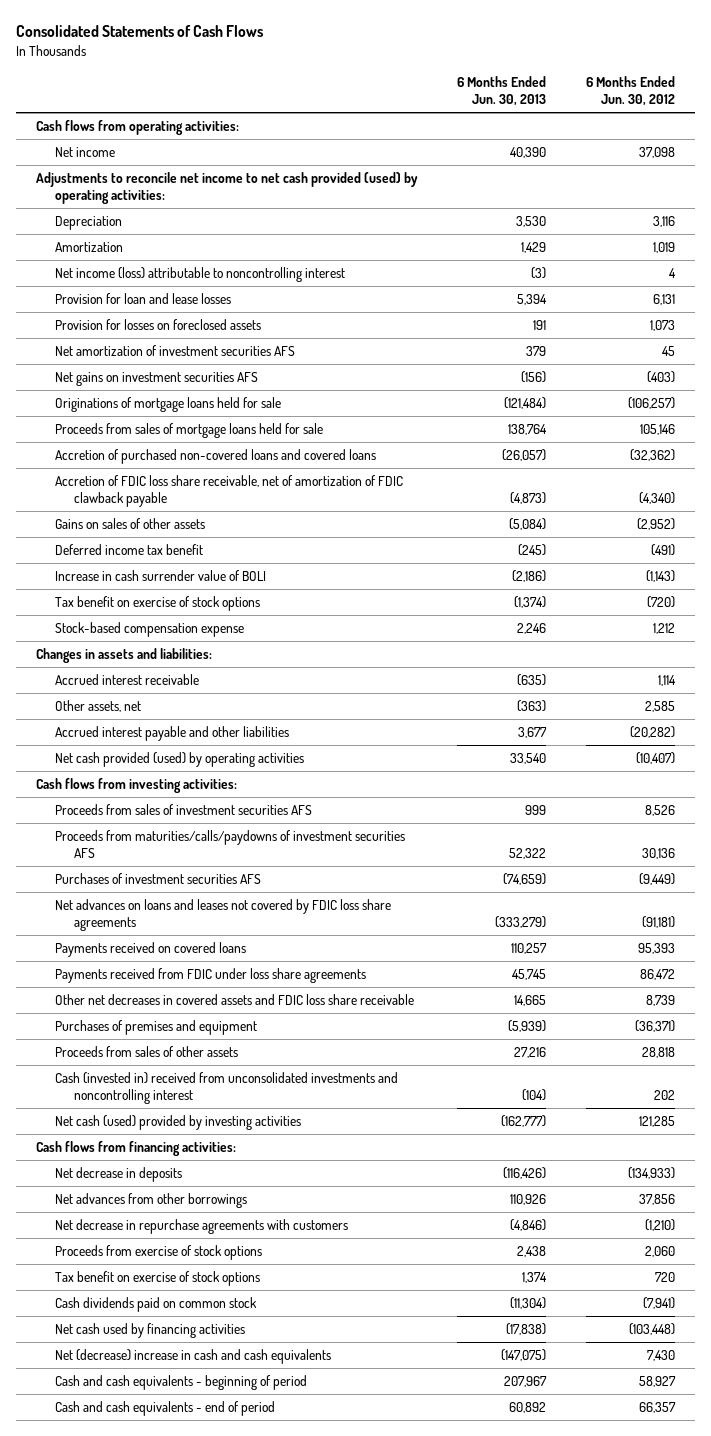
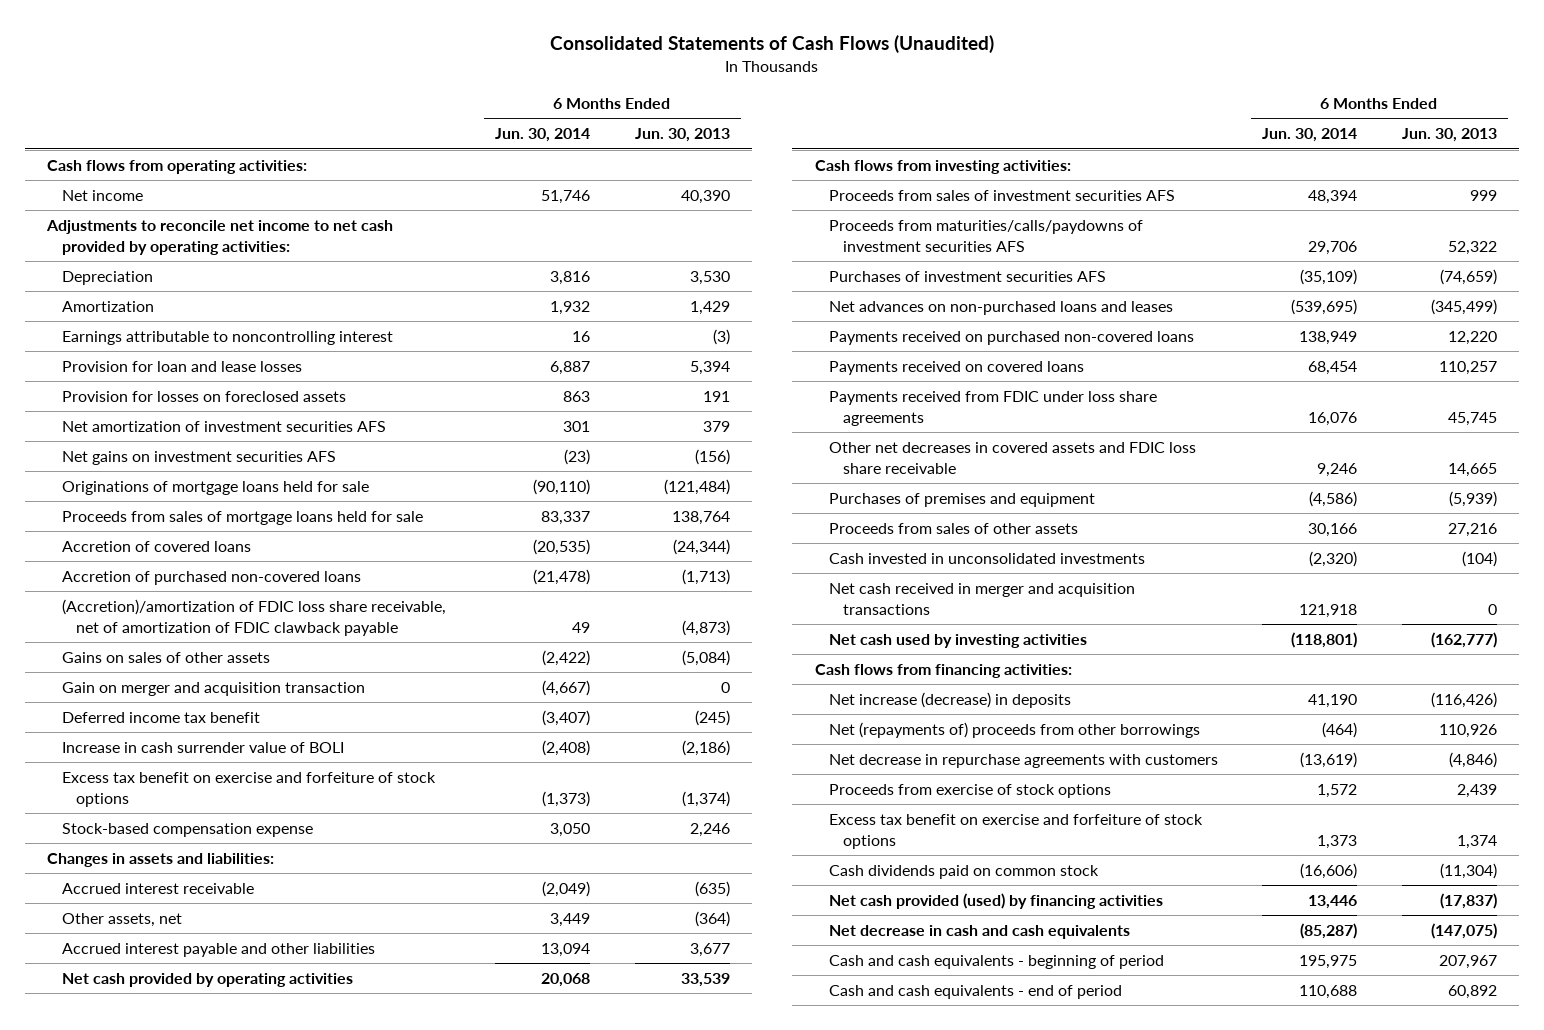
- Consolidated Statements of Cash Flows
+ Consolidated Statements of Cash Flows (Unaudited)
- | 6 Months Ended Jun. 30, 2013 | 6 Months Ended Jun. 30, 2012
+ | 6 Months Ended Jun. 30, 2014 | 6 Months Ended Jun. 30, 2013
- Adjustments to reconcile net income to net cash provided (used) by operating activities:
+ Adjustments to reconcile net income to net cash provided by operating activities:
- Net income (loss) attributable to noncontrolling interest | (3) | 4
+ Earnings attributable to noncontrolling interest | 16 | (3)
- Accretion of purchased non-covered loans and covered loans | (26,057) | (32,362)
- Accretion of FDIC loss share receivable, net of amortization of FDIC clawback payable | (4,873) | (4,340)
+ Accretion of covered loans | (20,535) | (24,344)
+ Accretion of purchased non-covered loans | (21,478) | (1,713)
+ (Accretion)/amortization of FDIC loss share receivable, net of amortization of FDIC clawback payable | 49 | (4,873)
+ Gain on merger and acquisition transaction | (4,667) | 0
- Tax benefit on exercise of stock options | (1,374) | (720)
+ Excess tax benefit on exercise and forfeiture of stock options | (1,373) | (1,374)
- Other assets, net | (363) | 2,585
+ Other assets, net | 3,449 | (364)
- Net cash provided (used) by operating activities | 33,540 | (10,407)
+ Net cash provided by operating activities | 20,068 | 33,539
- Net advances on loans and leases not covered by FDIC loss share agreements | (333,279) | (91,181)
+ Net advances on non-purchased loans and leases | (539,695) | (345,499)
+ Payments received on purchased non-covered loans | 138,949 | 12,220
- Cash (invested in) received from unconsolidated investments and noncontrolling interest | (104) | 202
- Net cash (used) provided by investing activities | (162,777) | 121,285
+ Cash invested in unconsolidated investments | (2,320) | (104)
+ Net cash received in merger and acquisition transactions | 121,918 | 0
+ Net cash used by investing activities | (118,801) | (162,777)
- Net decrease in deposits | (116,426) | (134,933)
- Net advances from other borrowings | 110,926 | 37,856
+ Net increase (decrease) in deposits | 41,190 | (116,426)
+ Net (repayments of) proceeds from other borrowings | (464) | 110,926
- Proceeds from exercise of stock options | 2,438 | 2,060
- Tax benefit on exercise of stock options | 1,374 | 720
+ Proceeds from exercise of stock options | 1,572 | 2,439
+ Excess tax benefit on exercise and forfeiture of stock options | 1,373 | 1,374
- Net cash used by financing activities | (17,838) | (103,448)
- Net (decrease) increase in cash and cash equivalents | (147,075) | 7,430
+ Net cash provided (used) by financing activities | 13,446 | (17,837)
+ Net decrease in cash and cash equivalents | (85,287) | (147,075)

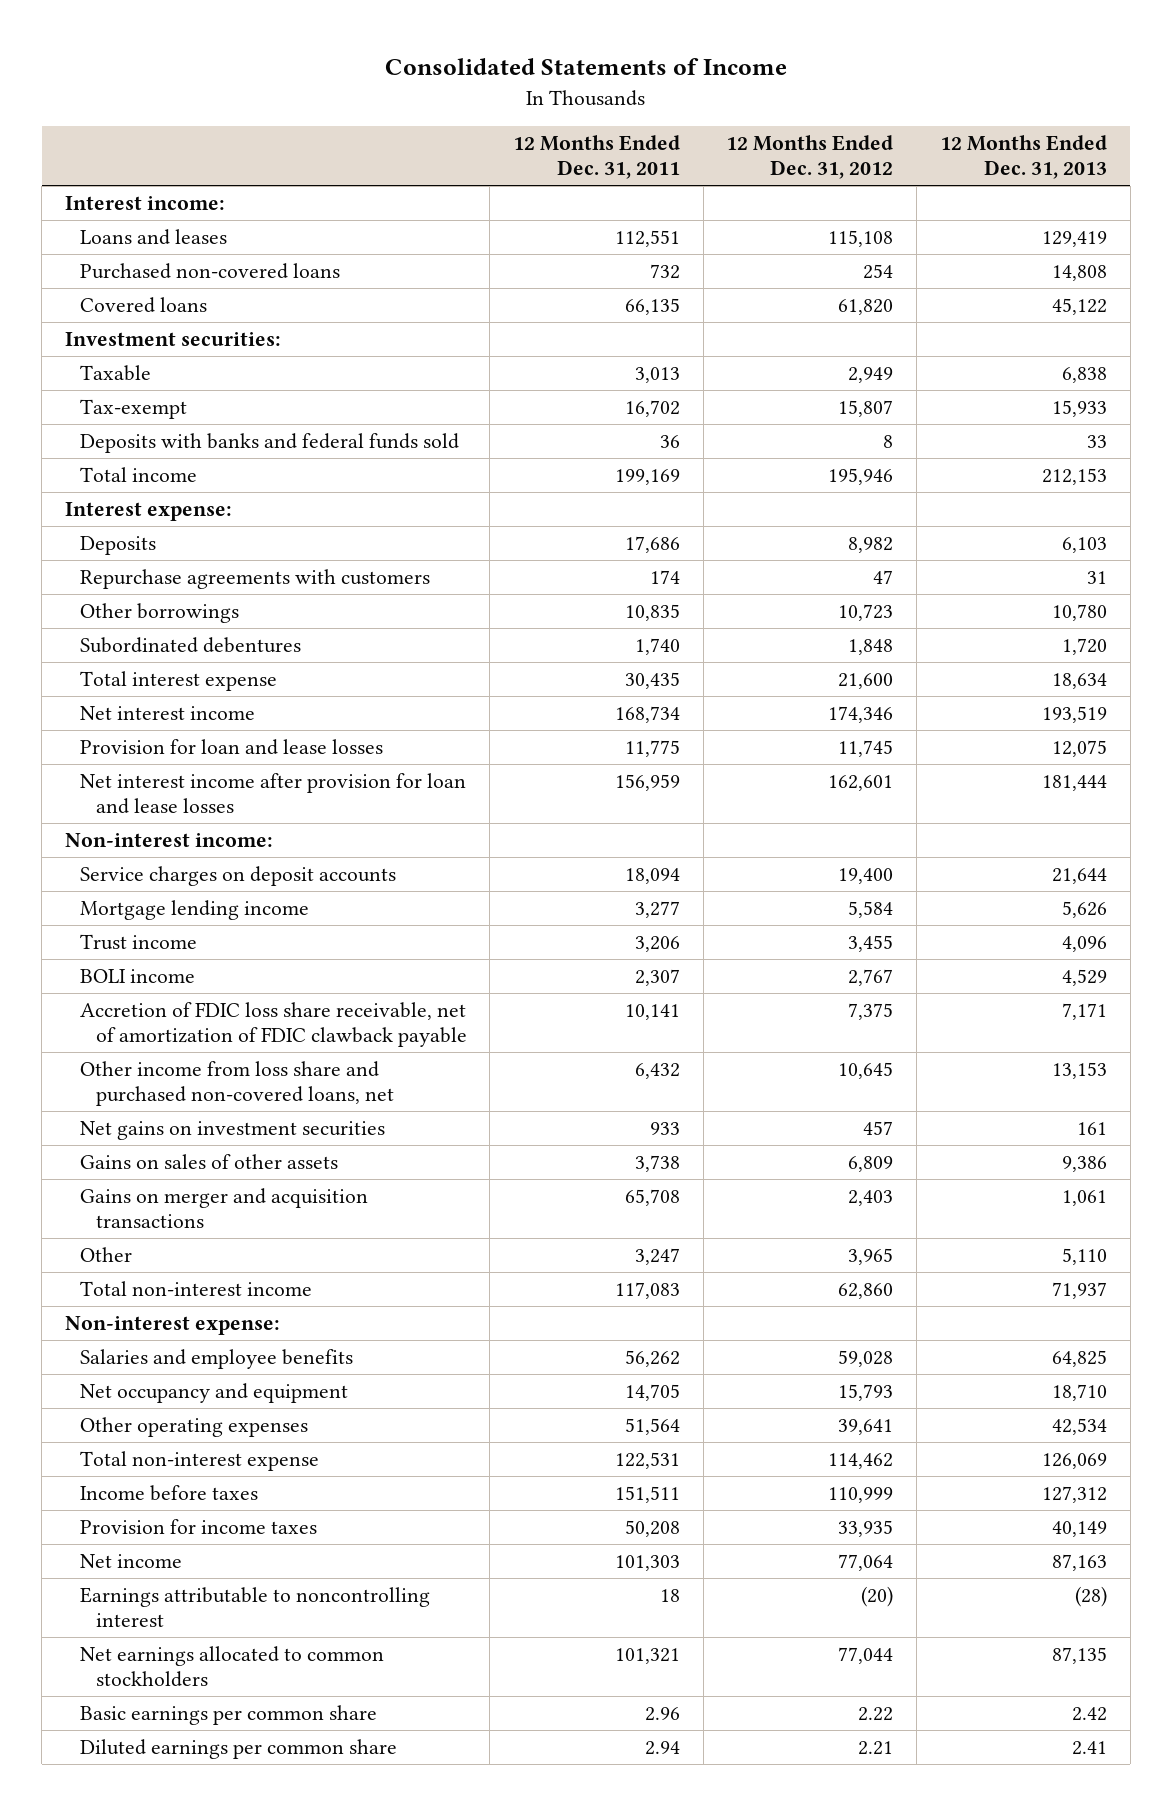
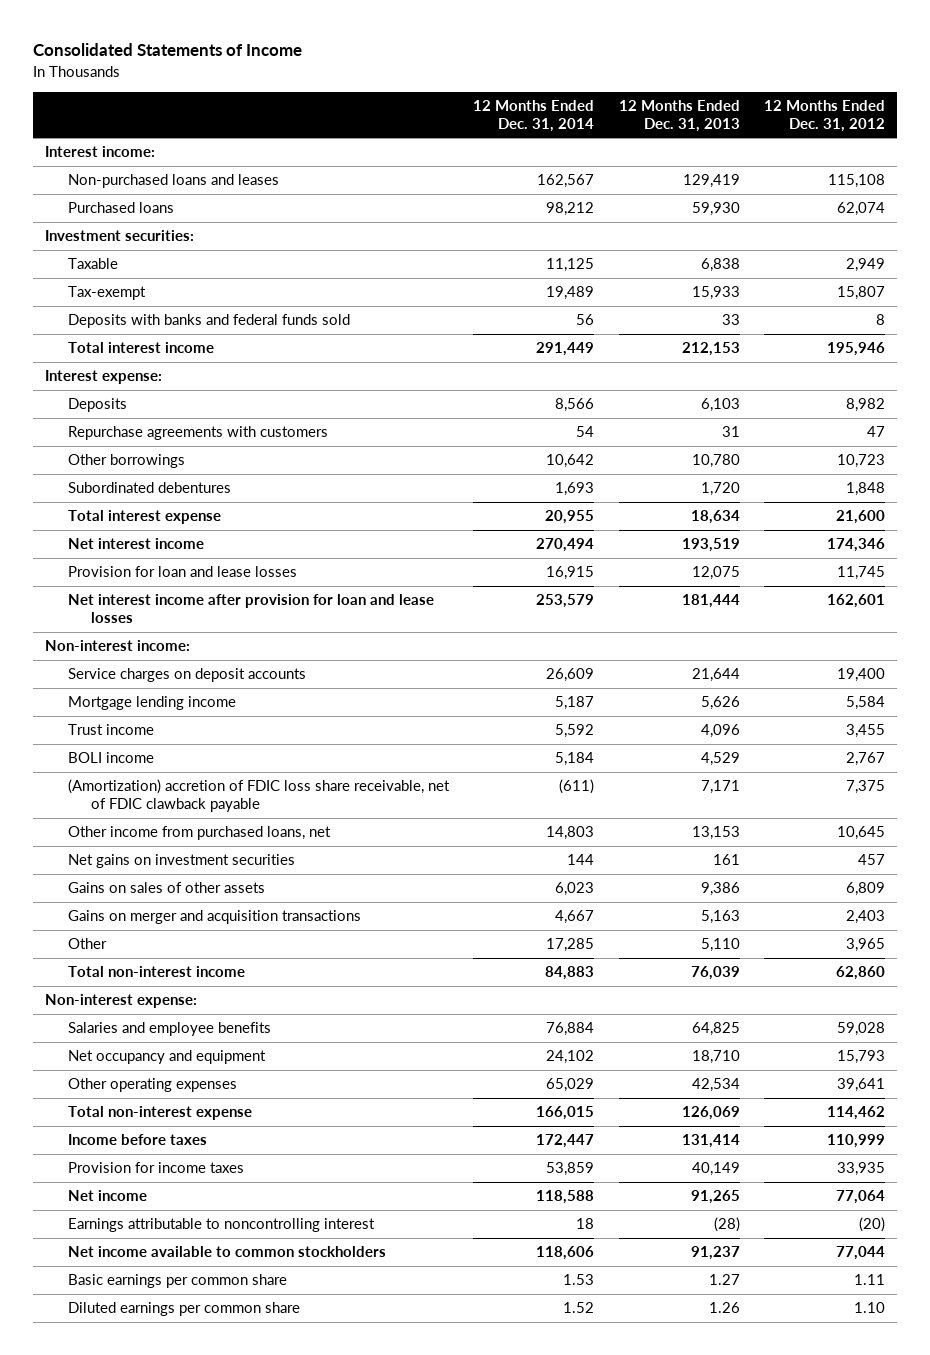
- | 12 Months Ended Dec. 31, 2011 | 12 Months Ended Dec. 31, 2012 | 12 Months Ended Dec. 31, 2013
+ | 12 Months Ended Dec. 31, 2014 | 12 Months Ended Dec. 31, 2013 | 12 Months Ended Dec. 31, 2012
- Loans and leases | 112,551 | 115,108 | 129,419
- Purchased non-covered loans | 732 | 254 | 14,808
- Covered loans | 66,135 | 61,820 | 45,122
+ Non-purchased loans and leases | 162,567 | 129,419 | 115,108
+ Purchased loans | 98,212 | 59,930 | 62,074
- Total income | 199,169 | 195,946 | 212,153
+ Total interest income | 291,449 | 212,153 | 195,946
- Accretion of FDIC loss share receivable, net of amortization of FDIC clawback payable | 10,141 | 7,375 | 7,171
- Other income from loss share and purchased non-covered loans, net | 6,432 | 10,645 | 13,153
+ (Amortization) accretion of FDIC loss share receivable, net of FDIC clawback payable | (611) | 7,171 | 7,375
+ Other income from purchased loans, net | 14,803 | 13,153 | 10,645
- Gains on merger and acquisition transactions | 65,708 | 2,403 | 1,061
+ Gains on merger and acquisition transactions | 4,667 | 5,163 | 2,403
- Total non-interest income | 117,083 | 62,860 | 71,937
+ Total non-interest income | 84,883 | 76,039 | 62,860
- Income before taxes | 151,511 | 110,999 | 127,312
+ Income before taxes | 172,447 | 131,414 | 110,999
- Net income | 101,303 | 77,064 | 87,163
+ Net income | 118,588 | 91,265 | 77,064
- Net earnings allocated to common stockholders | 101,321 | 77,044 | 87,135
- Basic earnings per common share | 2.96 | 2.22 | 2.42
- Diluted earnings per common share | 2.94 | 2.21 | 2.41
+ Net income available to common stockholders | 118,606 | 91,237 | 77,044
+ Basic earnings per common share | 1.53 | 1.27 | 1.11
+ Diluted earnings per common share | 1.52 | 1.26 | 1.10

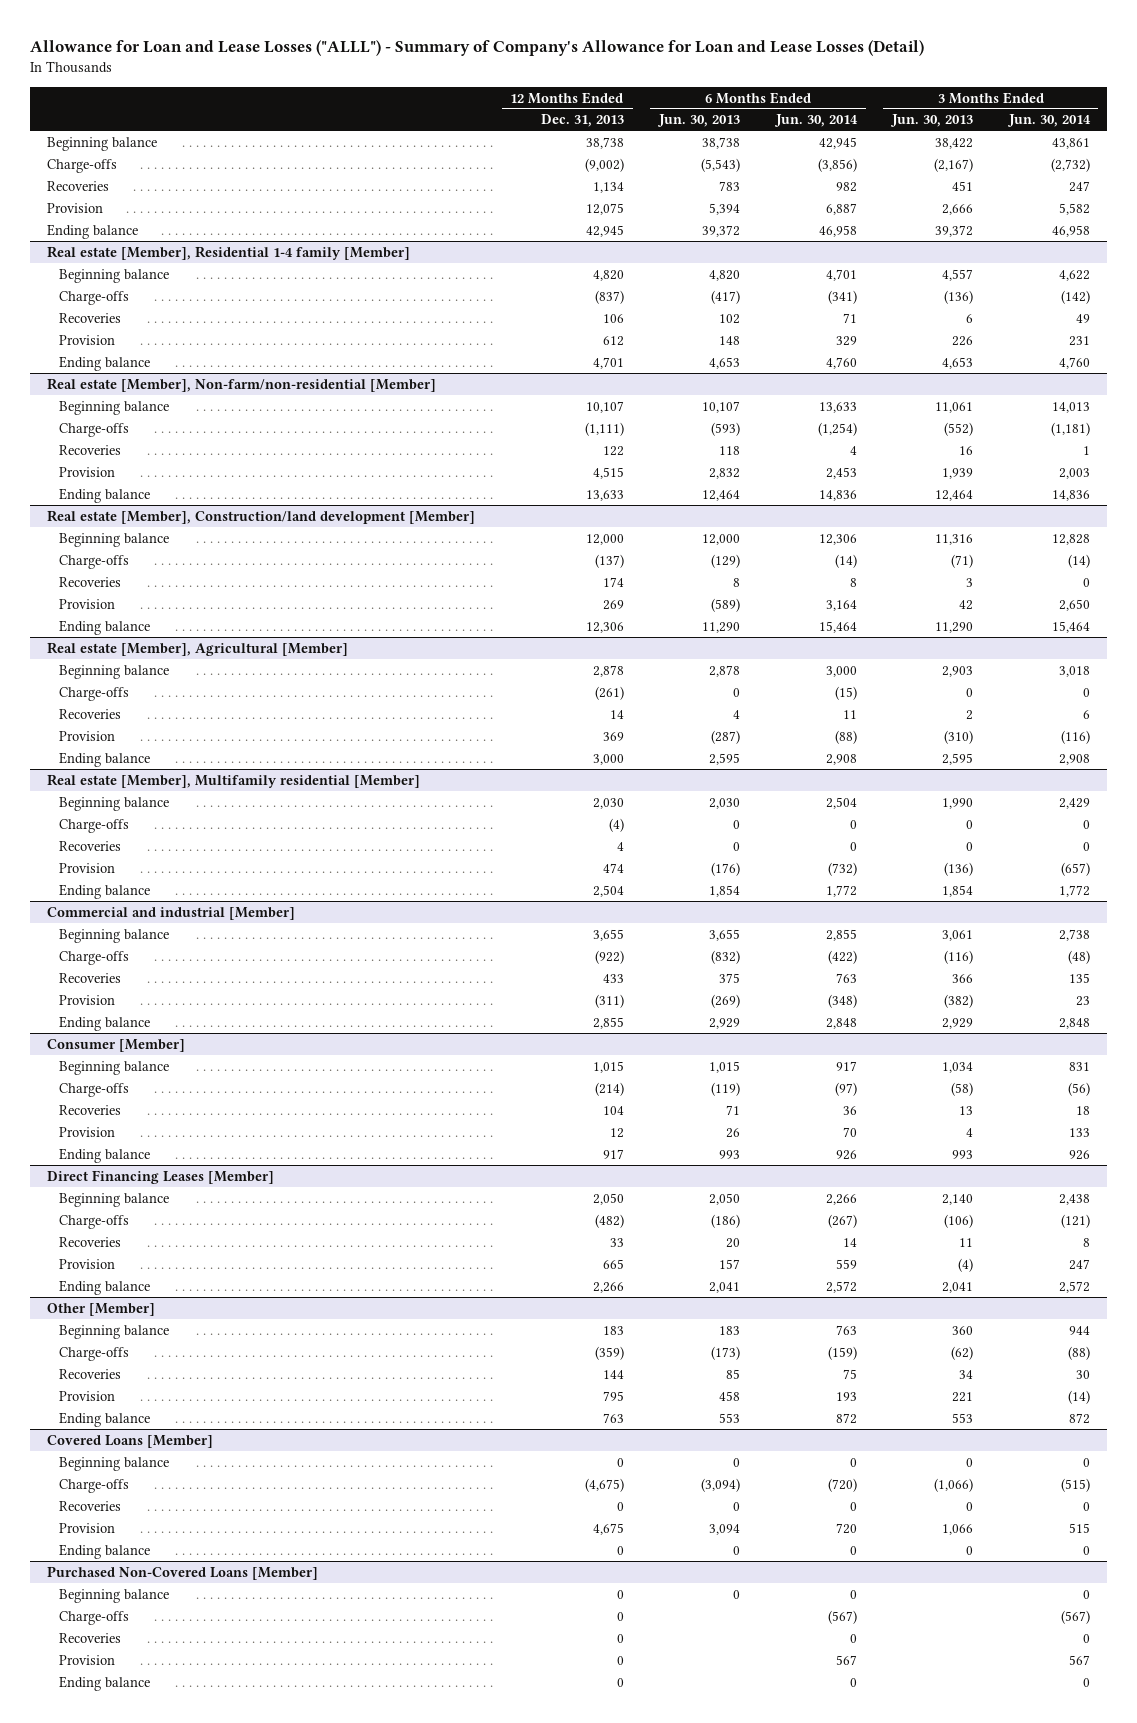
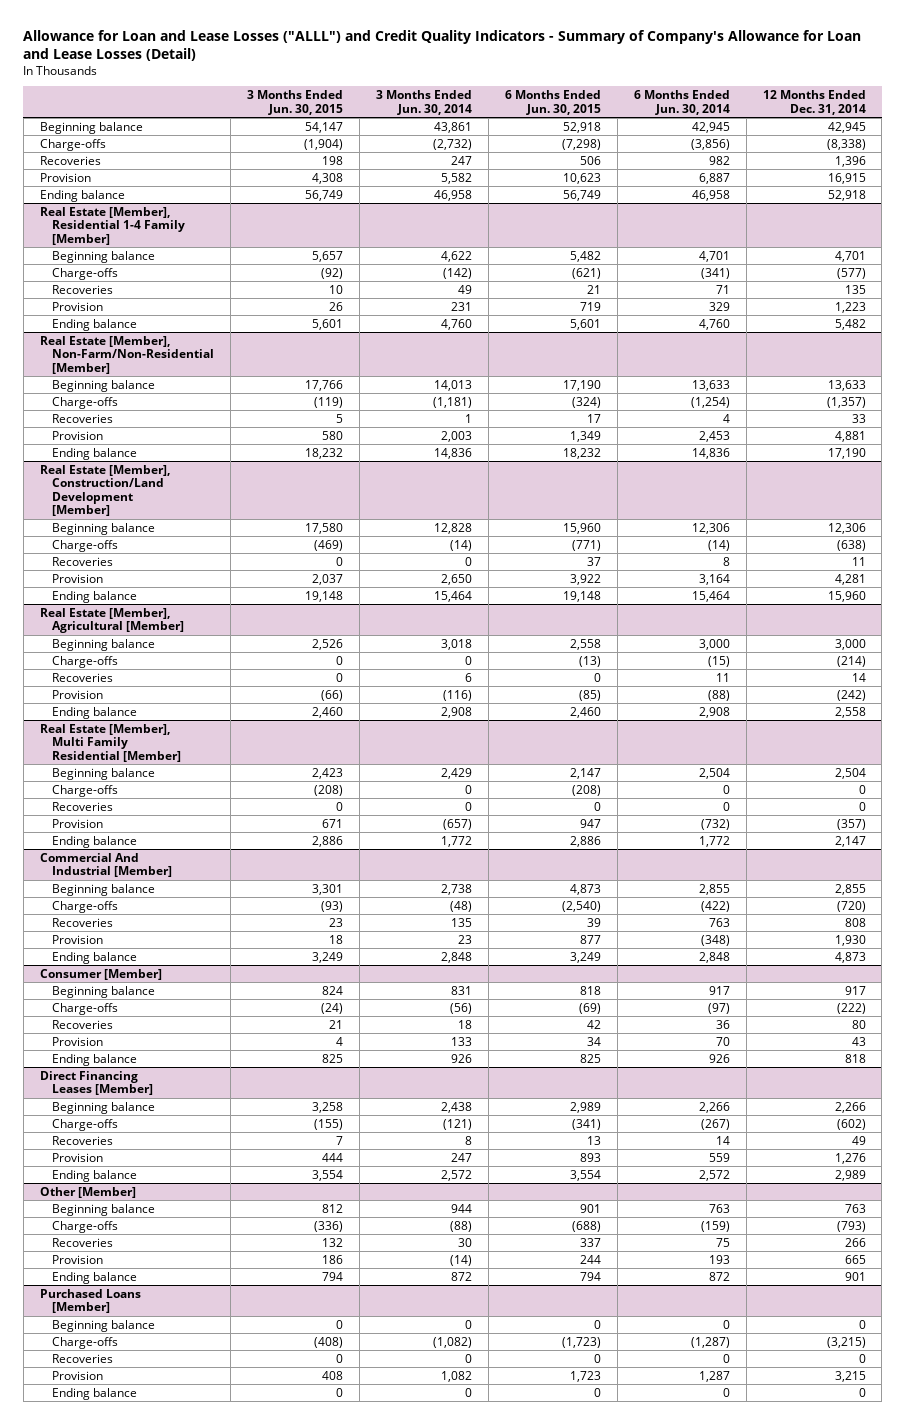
- Allowance for Loan and Lease Losses ("ALLL") - Summary of Company's Allowance for Loan and Lease Losses (Detail)
+ Allowance for Loan and Lease Losses ("ALLL") and Credit Quality Indicators - Summary of Company's Allowance for Loan and Lease Losses (Detail)
- | 12 Months Ended Dec. 31, 2013 | 6 Months Ended Jun. 30, 2013 | 6 Months Ended Jun. 30, 2014 | 3 Months Ended Jun. 30, 2013 | 3 Months Ended Jun. 30, 2014
+ | 3 Months Ended Jun. 30, 2015 | 3 Months Ended Jun. 30, 2014 | 6 Months Ended Jun. 30, 2015 | 6 Months Ended Jun. 30, 2014 | 12 Months Ended Dec. 31, 2014
- Real estate [Member], Residential 1-4 family [Member]
+ Real Estate [Member], Residential 1-4 Family [Member]
- Real estate [Member], Non-farm/non-residential [Member]
+ Real Estate [Member], Non-Farm/Non-Residential [Member]
- Real estate [Member], Construction/land development [Member]
+ Real Estate [Member], Construction/Land Development [Member]
- Real estate [Member], Agricultural [Member]
+ Real Estate [Member], Agricultural [Member]
- Real estate [Member], Multifamily residential [Member]
+ Real Estate [Member], Multi Family Residential [Member]
- Commercial and industrial [Member]
+ Commercial And Industrial [Member]
- Covered Loans [Member]
- Beginning balance | 0 | 0 | 0 | 0 | 0
- Charge-offs | (4,675) | (3,094) | (720) | (1,066) | (515)
- Recoveries | 0 | 0 | 0 | 0 | 0
- Provision | 4,675 | 3,094 | 720 | 1,066 | 515
- Ending balance | 0 | 0 | 0 | 0 | 0
- Purchased Non-Covered Loans [Member]
+ Purchased Loans [Member]
- Charge-offs | 0 | | (567) | | (567)
+ Charge-offs | (408) | (1,082) | (1,723) | (1,287) | (3,215)
- Provision | 0 | | 567 | | 567
+ Provision | 408 | 1,082 | 1,723 | 1,287 | 3,215

